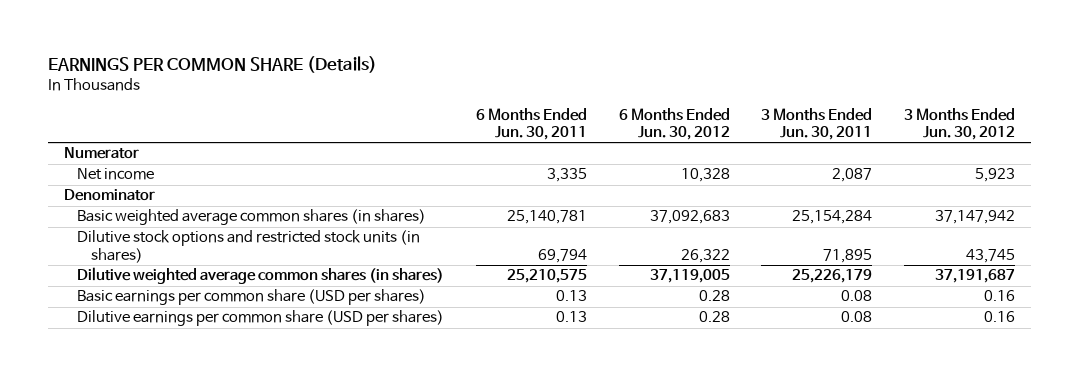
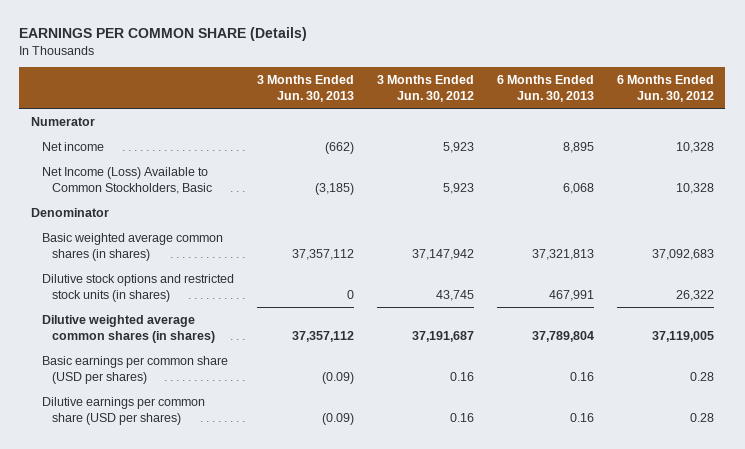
- | 6 Months Ended Jun. 30, 2011 | 6 Months Ended Jun. 30, 2012 | 3 Months Ended Jun. 30, 2011 | 3 Months Ended Jun. 30, 2012
+ | 3 Months Ended Jun. 30, 2013 | 3 Months Ended Jun. 30, 2012 | 6 Months Ended Jun. 30, 2013 | 6 Months Ended Jun. 30, 2012
+ Net Income (Loss) Available to Common Stockholders, Basic | (3,185) | 5,923 | 6,068 | 10,328

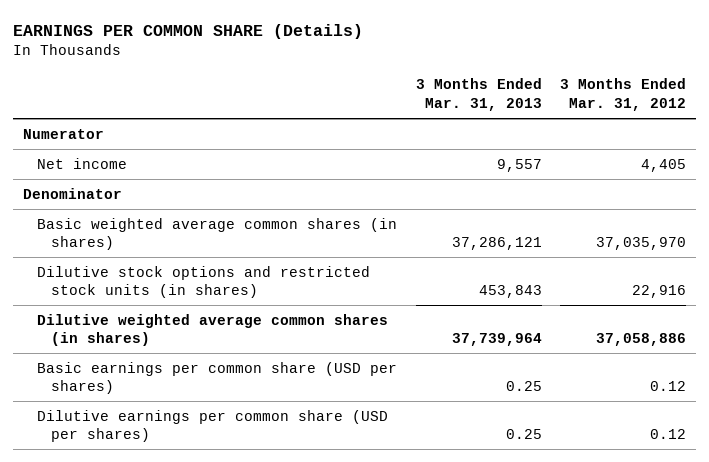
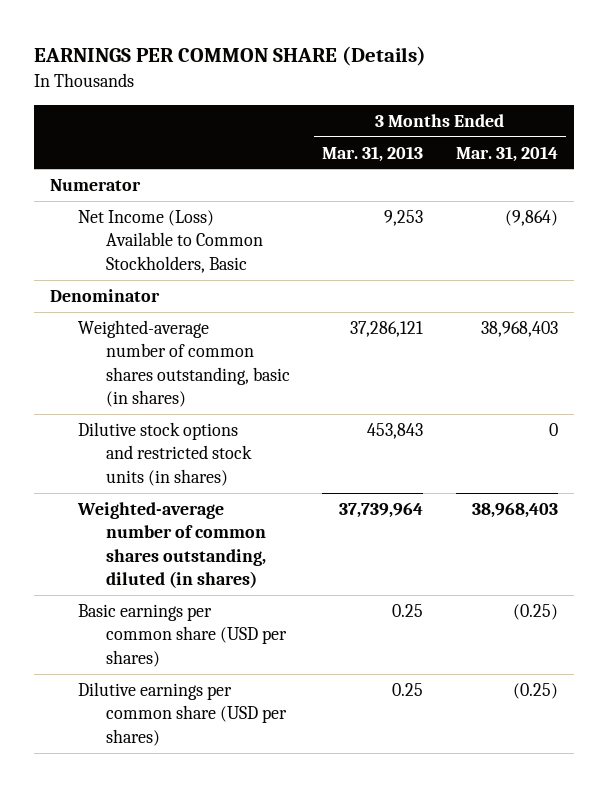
- | 3 Months Ended Mar. 31, 2013 | 3 Months Ended Mar. 31, 2012
+ | 3 Months Ended Mar. 31, 2013 | 3 Months Ended Mar. 31, 2014
- Net income | 9,557 | 4,405
+ Net Income (Loss) Available to Common Stockholders, Basic | 9,253 | (9,864)
- Basic weighted average common shares (in shares) | 37,286,121 | 37,035,970
+ Weighted-average number of common shares outstanding, basic (in shares) | 37,286,121 | 38,968,403
- Dilutive weighted average common shares (in shares) | 37,739,964 | 37,058,886
+ Weighted-average number of common shares outstanding, diluted (in shares) | 37,739,964 | 38,968,403

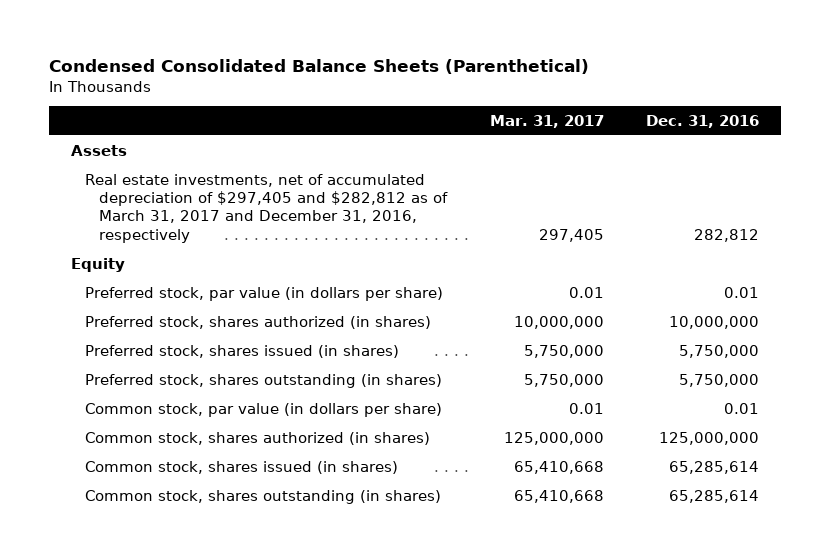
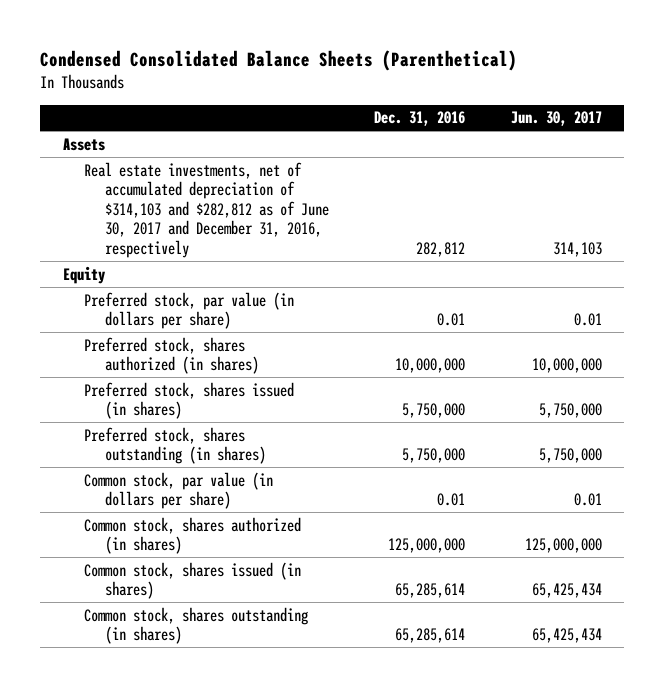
- | Mar. 31, 2017 | Dec. 31, 2016
+ | Dec. 31, 2016 | Jun. 30, 2017
- Real estate investments, net of accumulated depreciation of $297,405 and $282,812 as of March 31, 2017 and December 31, 2016, respectively | 297,405 | 282,812
+ Real estate investments, net of accumulated depreciation of $314,103 and $282,812 as of June 30, 2017 and December 31, 2016, respectively | 282,812 | 314,103

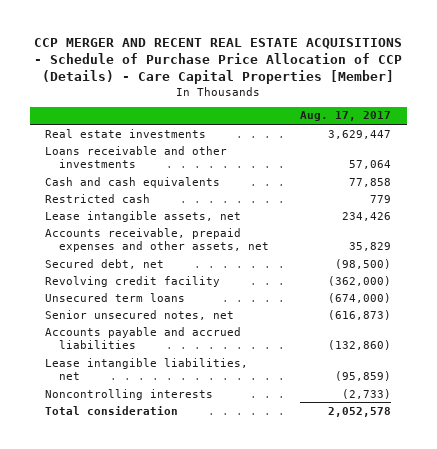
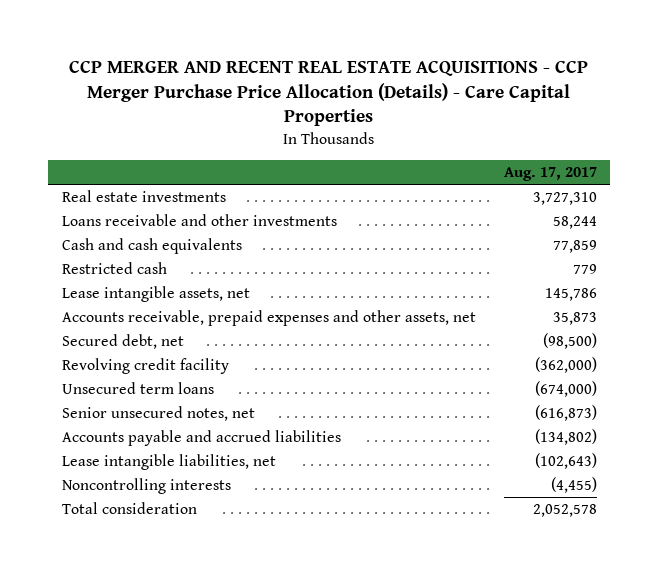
- CCP MERGER AND RECENT REAL ESTATE ACQUISITIONS - Schedule of Purchase Price Allocation of CCP (Details) - Care Capital Properties [Member]
+ CCP MERGER AND RECENT REAL ESTATE ACQUISITIONS - CCP Merger Purchase Price Allocation (Details) - Care Capital Properties
- Real estate investments | 3,629,447
- Loans receivable and other investments | 57,064
- Cash and cash equivalents | 77,858
+ Real estate investments | 3,727,310
+ Loans receivable and other investments | 58,244
+ Cash and cash equivalents | 77,859
- Lease intangible assets, net | 234,426
- Accounts receivable, prepaid expenses and other assets, net | 35,829
+ Lease intangible assets, net | 145,786
+ Accounts receivable, prepaid expenses and other assets, net | 35,873
- Accounts payable and accrued liabilities | (132,860)
- Lease intangible liabilities, net | (95,859)
- Noncontrolling interests | (2,733)
+ Accounts payable and accrued liabilities | (134,802)
+ Lease intangible liabilities, net | (102,643)
+ Noncontrolling interests | (4,455)

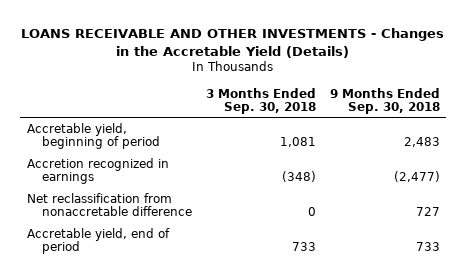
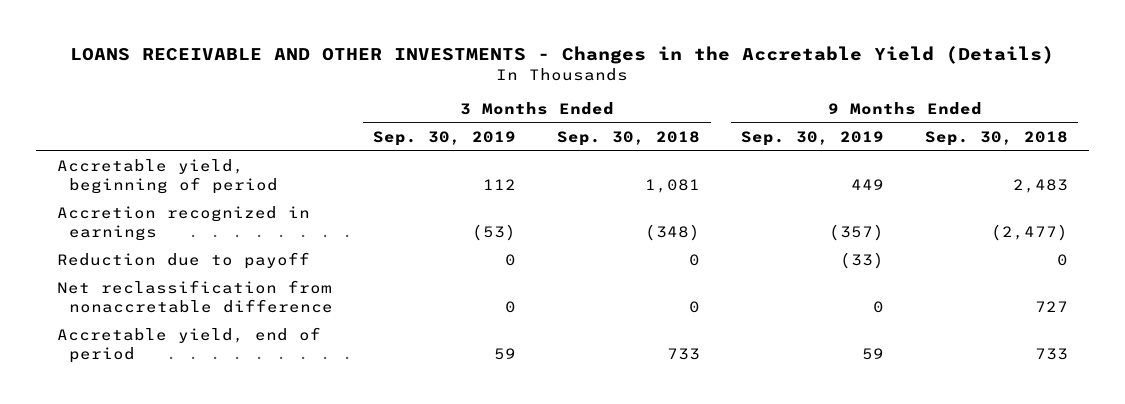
- | 3 Months Ended Sep. 30, 2018 | 9 Months Ended Sep. 30, 2018
+ | 3 Months Ended Sep. 30, 2019 | 3 Months Ended Sep. 30, 2018 | 9 Months Ended Sep. 30, 2019 | 9 Months Ended Sep. 30, 2018
+ Reduction due to payoff | 0 | 0 | (33) | 0

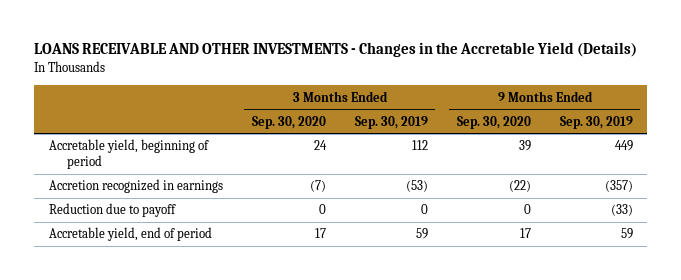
- | 3 Months Ended Sep. 30, 2019 | 3 Months Ended Sep. 30, 2018 | 9 Months Ended Sep. 30, 2019 | 9 Months Ended Sep. 30, 2018
+ | 3 Months Ended Sep. 30, 2020 | 3 Months Ended Sep. 30, 2019 | 9 Months Ended Sep. 30, 2020 | 9 Months Ended Sep. 30, 2019
- Net reclassification from nonaccretable difference | 0 | 0 | 0 | 727

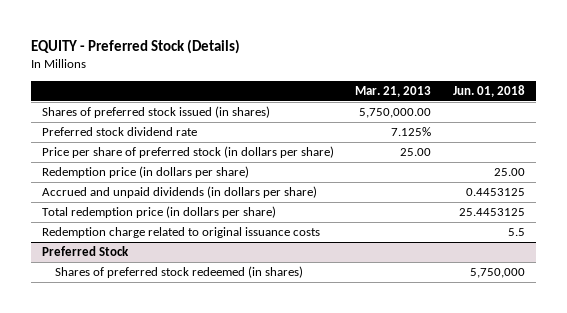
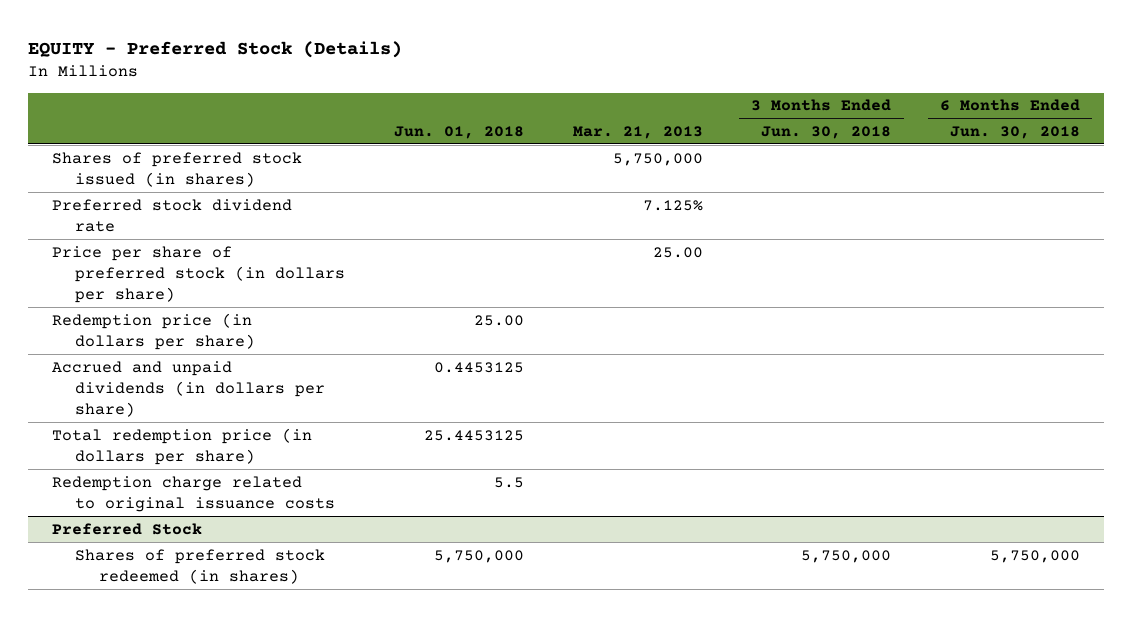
- | Mar. 21, 2013 | Jun. 01, 2018
+ | Jun. 01, 2018 | Mar. 21, 2013 | 3 Months Ended Jun. 30, 2018 | 6 Months Ended Jun. 30, 2018
- Shares of preferred stock issued (in shares) | 5,750,000.00 |
+ Shares of preferred stock issued (in shares) | | 5,750,000 | |

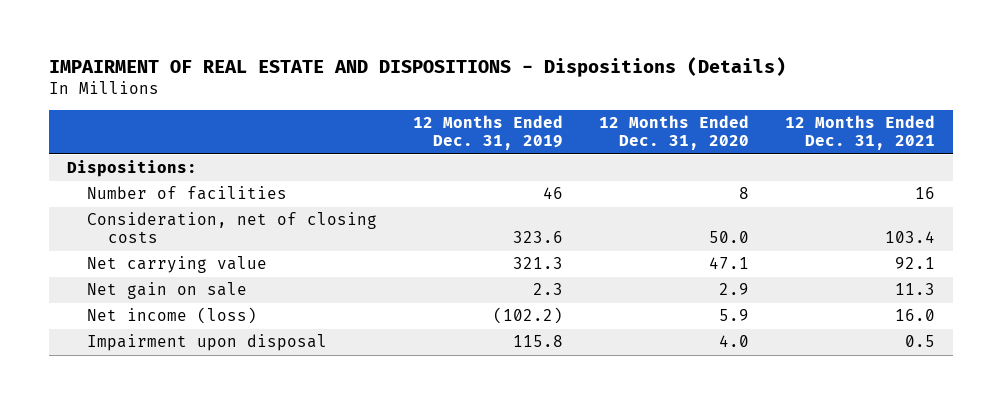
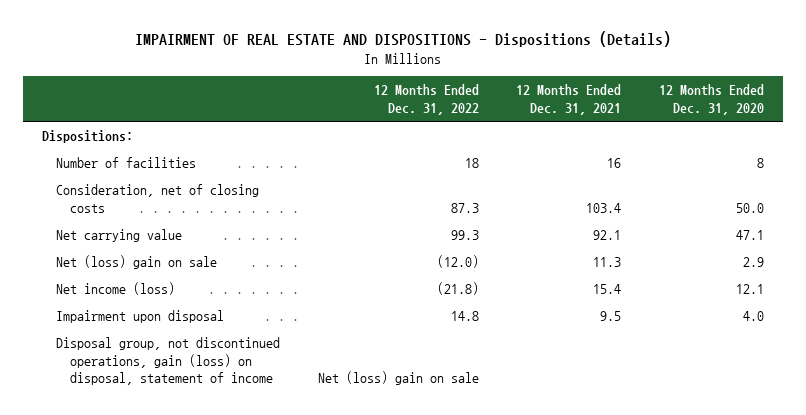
- | 12 Months Ended Dec. 31, 2019 | 12 Months Ended Dec. 31, 2020 | 12 Months Ended Dec. 31, 2021
+ | 12 Months Ended Dec. 31, 2022 | 12 Months Ended Dec. 31, 2021 | 12 Months Ended Dec. 31, 2020
- Net gain on sale | 2.3 | 2.9 | 11.3
- Net income (loss) | (102.2) | 5.9 | 16.0
- Impairment upon disposal | 115.8 | 4.0 | 0.5
+ Net (loss) gain on sale | (12.0) | 11.3 | 2.9
+ Net income (loss) | (21.8) | 15.4 | 12.1
+ Impairment upon disposal | 14.8 | 9.5 | 4.0
+ Disposal group, not discontinued operations, gain (loss) on disposal, statement of income | Net (loss) gain on sale | |

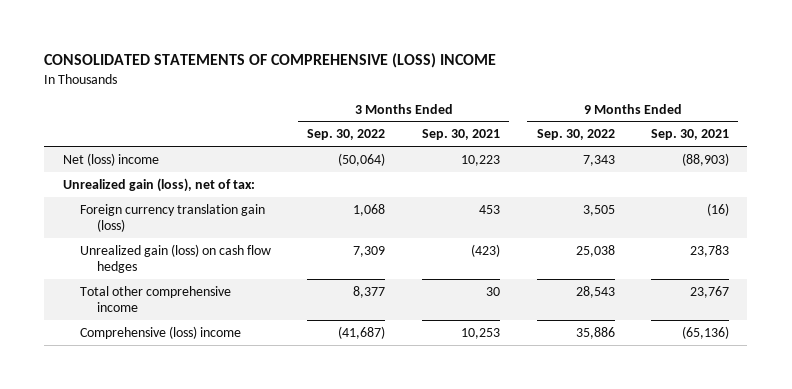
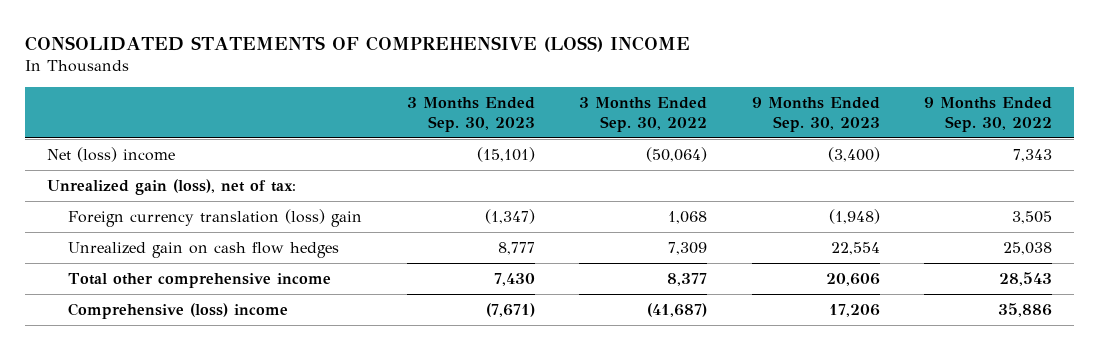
- | 3 Months Ended Sep. 30, 2022 | 3 Months Ended Sep. 30, 2021 | 9 Months Ended Sep. 30, 2022 | 9 Months Ended Sep. 30, 2021
+ | 3 Months Ended Sep. 30, 2023 | 3 Months Ended Sep. 30, 2022 | 9 Months Ended Sep. 30, 2023 | 9 Months Ended Sep. 30, 2022
- Foreign currency translation gain (loss) | 1,068 | 453 | 3,505 | (16)
- Unrealized gain (loss) on cash flow hedges | 7,309 | (423) | 25,038 | 23,783
+ Foreign currency translation (loss) gain | (1,347) | 1,068 | (1,948) | 3,505
+ Unrealized gain on cash flow hedges | 8,777 | 7,309 | 22,554 | 25,038

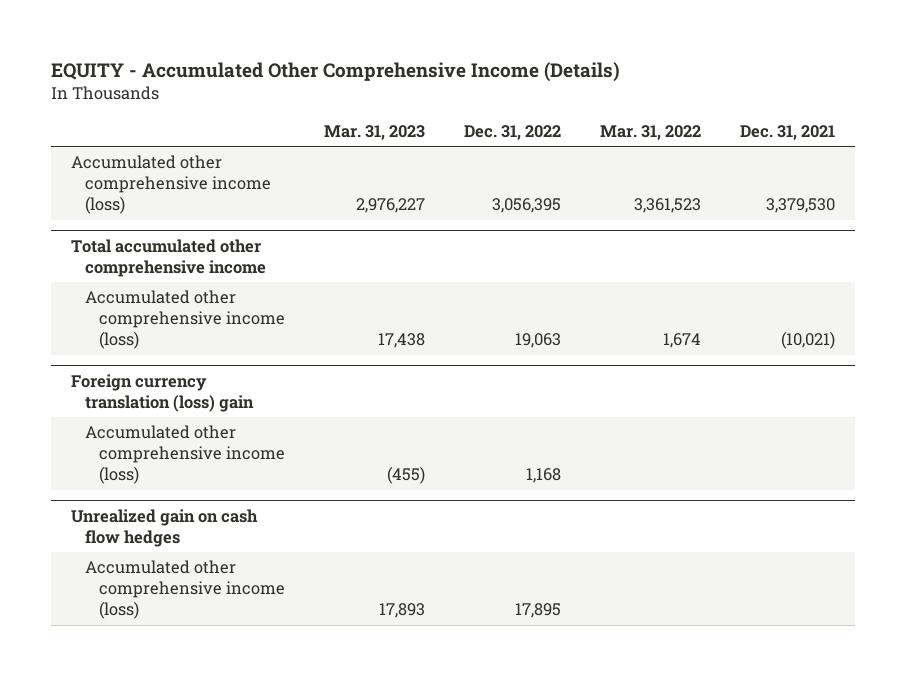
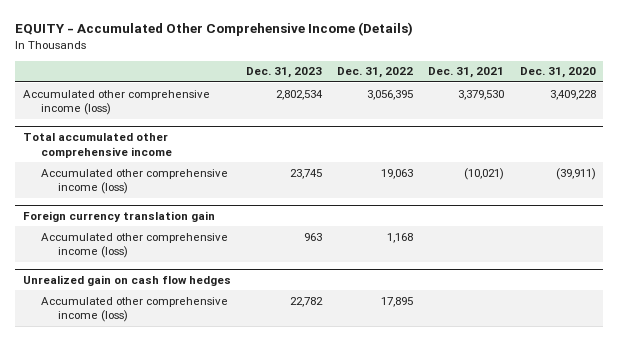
- | Mar. 31, 2023 | Dec. 31, 2022 | Mar. 31, 2022 | Dec. 31, 2021
+ | Dec. 31, 2023 | Dec. 31, 2022 | Dec. 31, 2021 | Dec. 31, 2020
- Foreign currency translation (loss) gain
+ Foreign currency translation gain

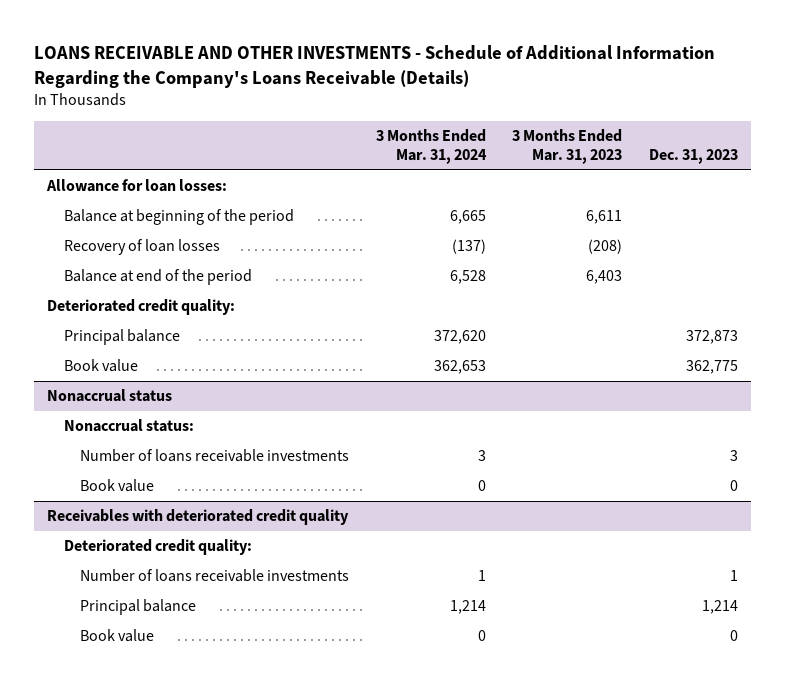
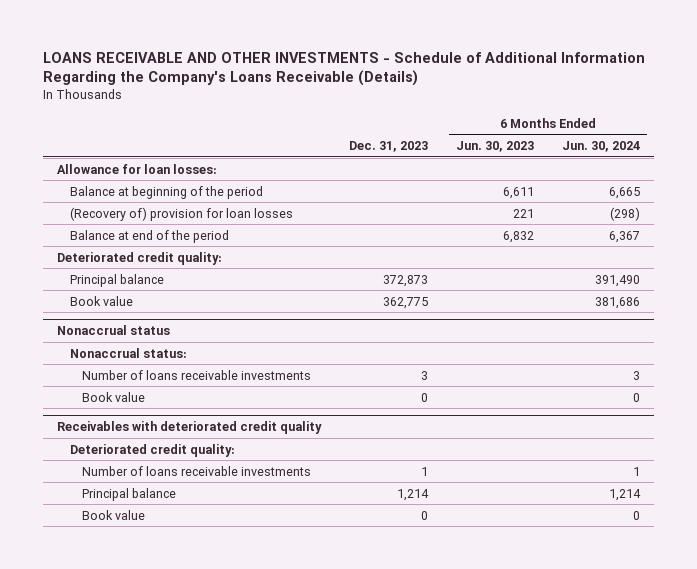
- | 3 Months Ended Mar. 31, 2024 | 3 Months Ended Mar. 31, 2023 | Dec. 31, 2023
+ | Dec. 31, 2023 | 6 Months Ended Jun. 30, 2023 | 6 Months Ended Jun. 30, 2024
- Recovery of loan losses | (137) | (208) |
+ (Recovery of) provision for loan losses | | 221 | (298)

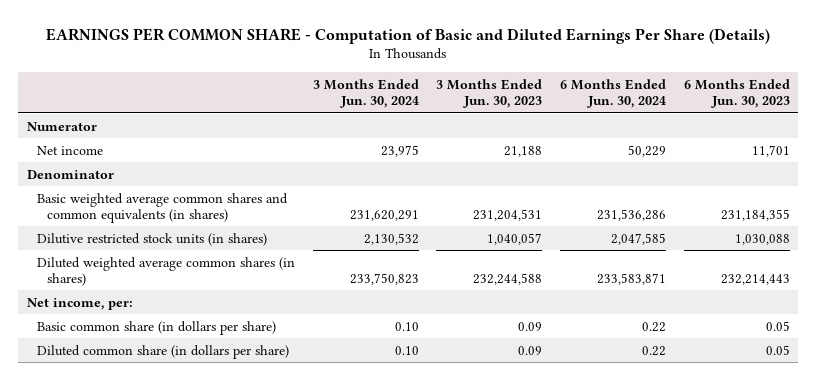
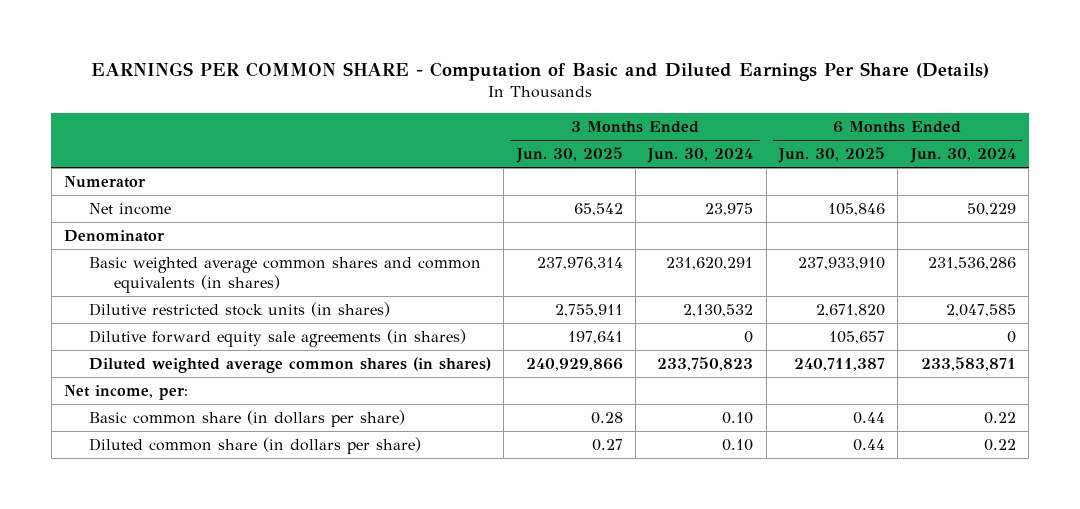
- | 3 Months Ended Jun. 30, 2024 | 3 Months Ended Jun. 30, 2023 | 6 Months Ended Jun. 30, 2024 | 6 Months Ended Jun. 30, 2023
+ | 3 Months Ended Jun. 30, 2025 | 3 Months Ended Jun. 30, 2024 | 6 Months Ended Jun. 30, 2025 | 6 Months Ended Jun. 30, 2024
+ Dilutive forward equity sale agreements (in shares) | 197,641 | 0 | 105,657 | 0

